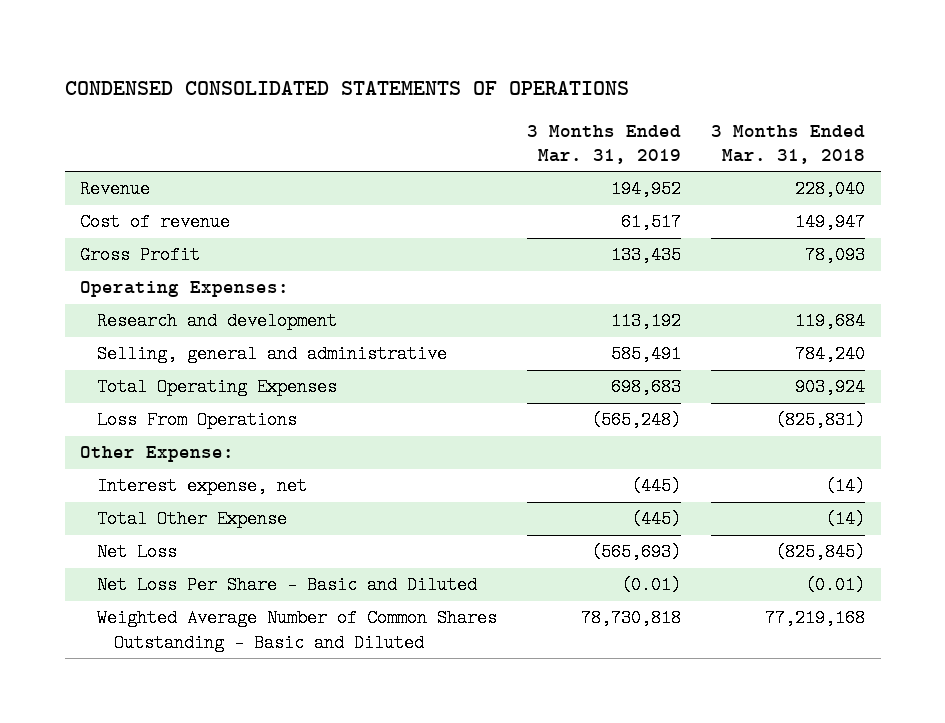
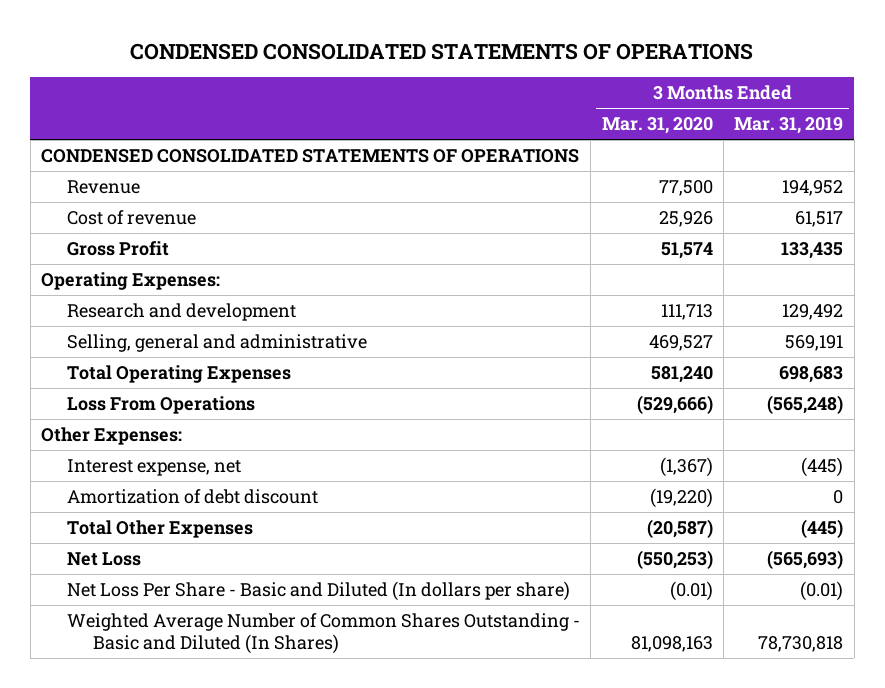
- | 3 Months Ended Mar. 31, 2019 | 3 Months Ended Mar. 31, 2018
+ | 3 Months Ended Mar. 31, 2020 | 3 Months Ended Mar. 31, 2019
+ CONDENSED CONSOLIDATED STATEMENTS OF OPERATIONS
- Research and development | 113,192 | 119,684
- Selling, general and administrative | 585,491 | 784,240
+ Research and development | 111,713 | 129,492
+ Selling, general and administrative | 469,527 | 569,191
- Other Expense:
+ Other Expenses:
- Total Other Expense | (445) | (14)
+ Amortization of debt discount | (19,220) | 0
+ Total Other Expenses | (20,587) | (445)
- Net Loss Per Share - Basic and Diluted | (0.01) | (0.01)
- Weighted Average Number of Common Shares Outstanding - Basic and Diluted | 78,730,818 | 77,219,168
+ Net Loss Per Share - Basic and Diluted (In dollars per share) | (0.01) | (0.01)
+ Weighted Average Number of Common Shares Outstanding - Basic and Diluted (In Shares) | 81,098,163 | 78,730,818

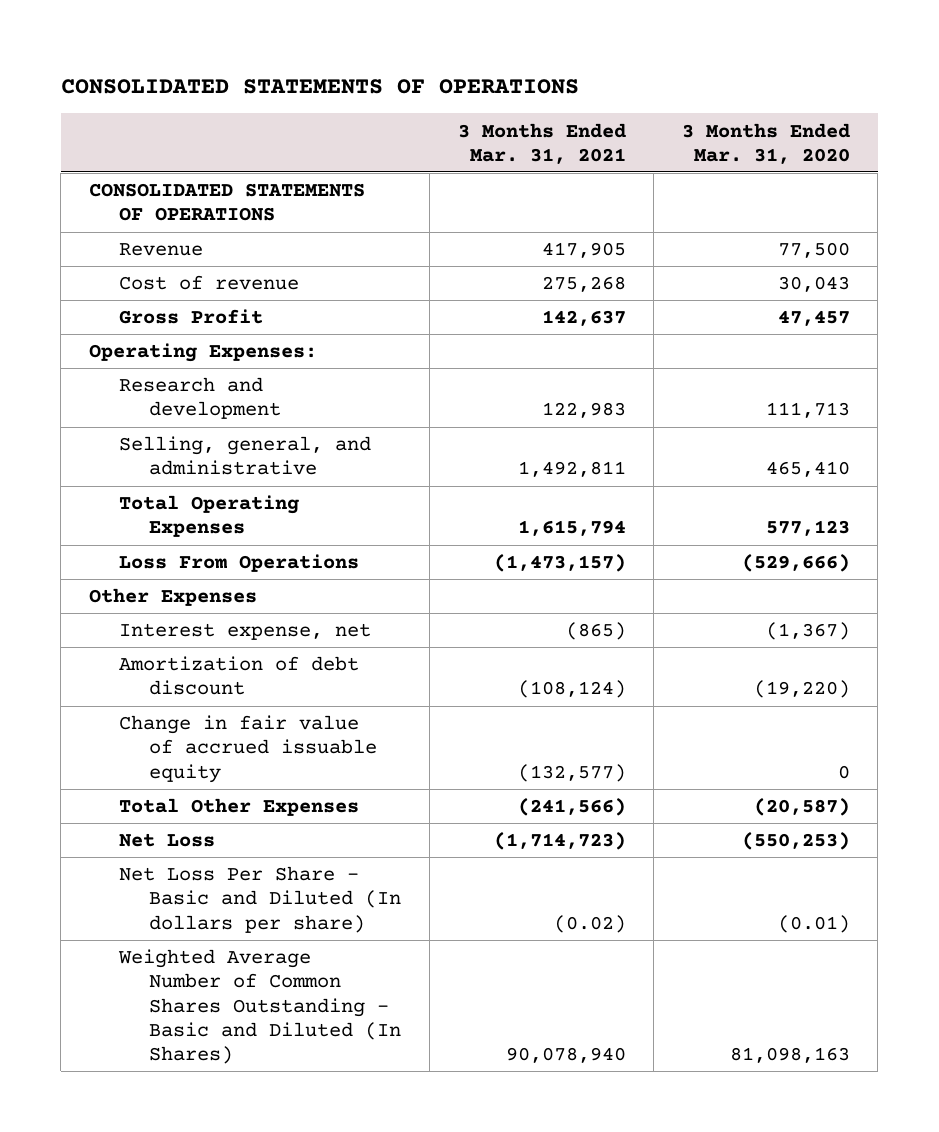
- CONDENSED CONSOLIDATED STATEMENTS OF OPERATIONS
+ CONSOLIDATED STATEMENTS OF OPERATIONS
- | 3 Months Ended Mar. 31, 2020 | 3 Months Ended Mar. 31, 2019
+ | 3 Months Ended Mar. 31, 2021 | 3 Months Ended Mar. 31, 2020
- CONDENSED CONSOLIDATED STATEMENTS OF OPERATIONS
+ CONSOLIDATED STATEMENTS OF OPERATIONS
- Cost of revenue | 25,926 | 61,517
- Gross Profit | 51,574 | 133,435
+ Cost of revenue | 275,268 | 30,043
+ Gross Profit | 142,637 | 47,457
- Selling, general and administrative | 469,527 | 569,191
- Total Operating Expenses | 581,240 | 698,683
+ Selling, general, and administrative | 1,492,811 | 465,410
+ Total Operating Expenses | 1,615,794 | 577,123
- Other Expenses:
+ Other Expenses
+ Change in fair value of accrued issuable equity | (132,577) | 0

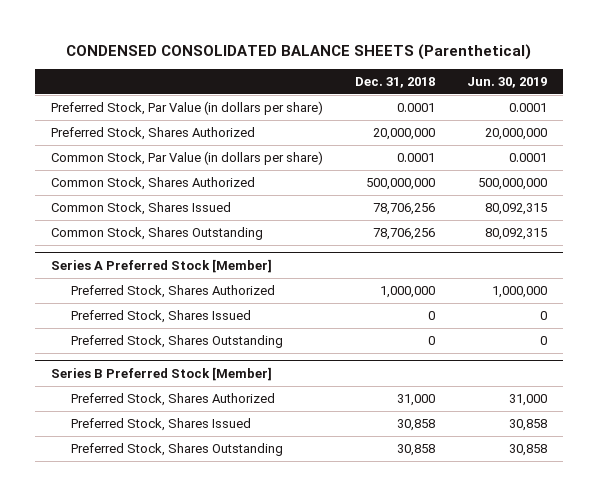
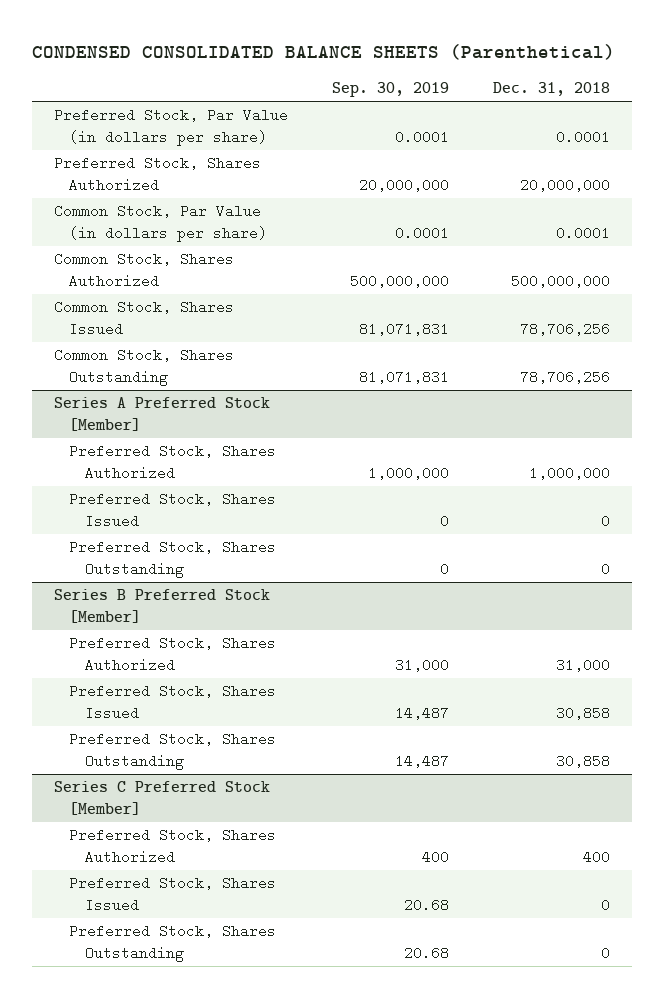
- | Dec. 31, 2018 | Jun. 30, 2019
+ | Sep. 30, 2019 | Dec. 31, 2018
+ Series C Preferred Stock [Member]
+ Preferred Stock, Shares Authorized | 400 | 400
+ Preferred Stock, Shares Issued | 20.68 | 0
+ Preferred Stock, Shares Outstanding | 20.68 | 0

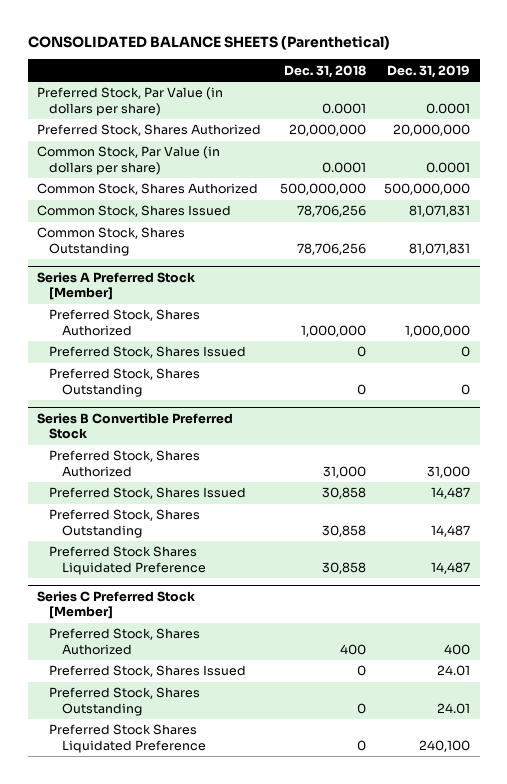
- CONDENSED CONSOLIDATED BALANCE SHEETS (Parenthetical)
+ CONSOLIDATED BALANCE SHEETS (Parenthetical)
- | Sep. 30, 2019 | Dec. 31, 2018
+ | Dec. 31, 2018 | Dec. 31, 2019
- Series B Preferred Stock [Member]
+ Series B Convertible Preferred Stock
+ Preferred Stock Shares Liquidated Preference | 30,858 | 14,487
@ Series C Preferred Stock [Member]
+ Preferred Stock Shares Liquidated Preference | 0 | 240,100

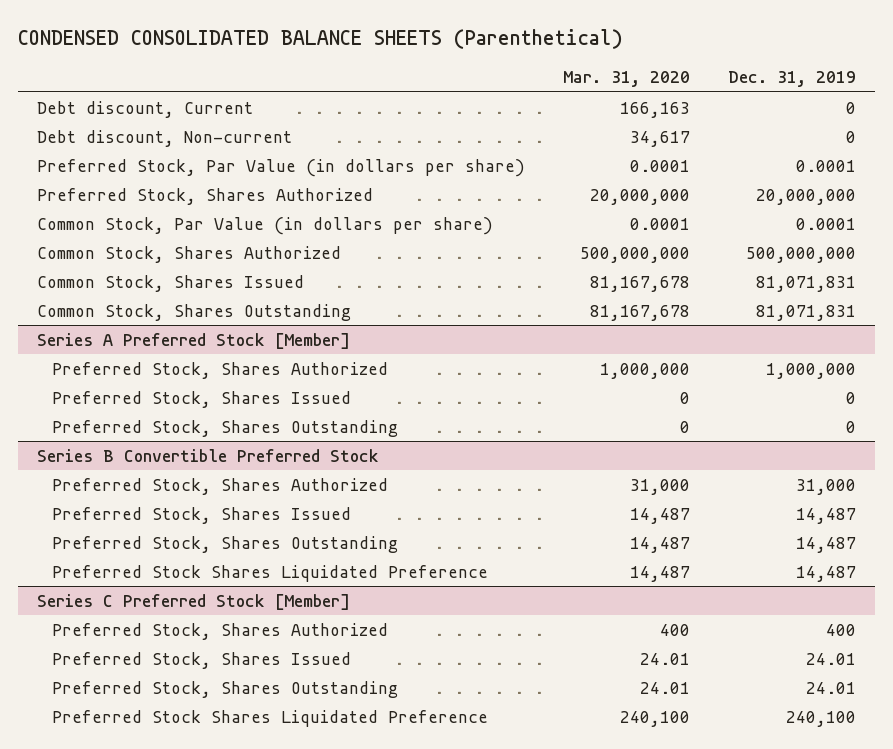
- CONSOLIDATED BALANCE SHEETS (Parenthetical)
+ CONDENSED CONSOLIDATED BALANCE SHEETS (Parenthetical)
- | Dec. 31, 2018 | Dec. 31, 2019
+ | Mar. 31, 2020 | Dec. 31, 2019
+ Debt discount, Current | 166,163 | 0
+ Debt discount, Non-current | 34,617 | 0

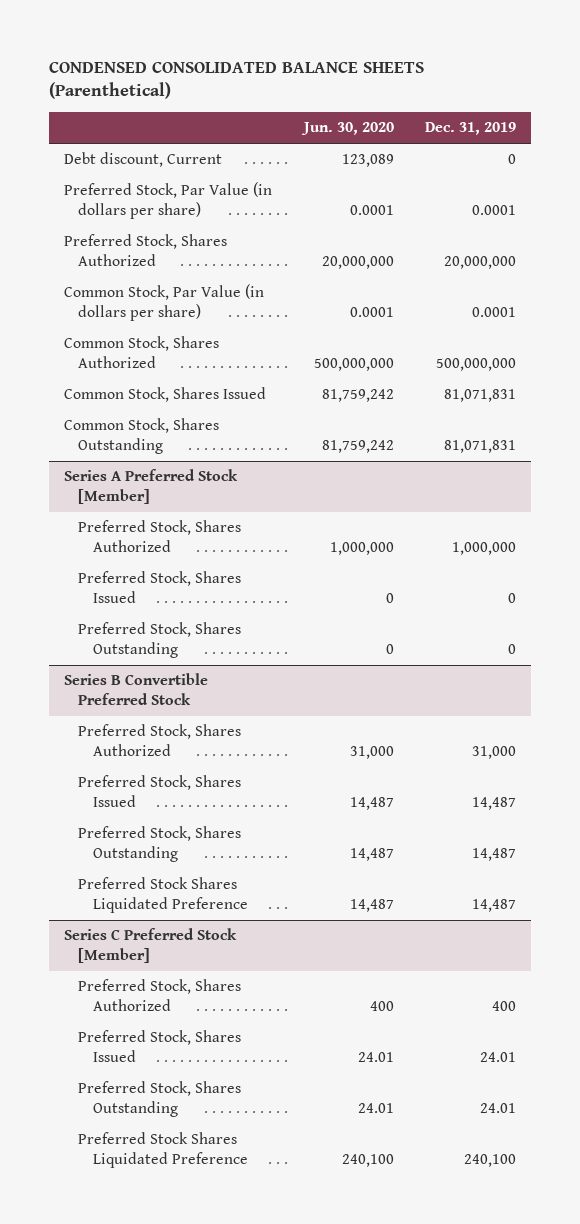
- | Mar. 31, 2020 | Dec. 31, 2019
+ | Jun. 30, 2020 | Dec. 31, 2019
- Debt discount, Non-current | 34,617 | 0

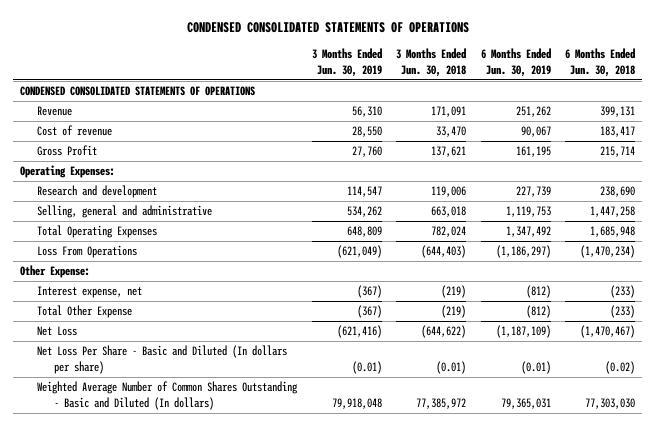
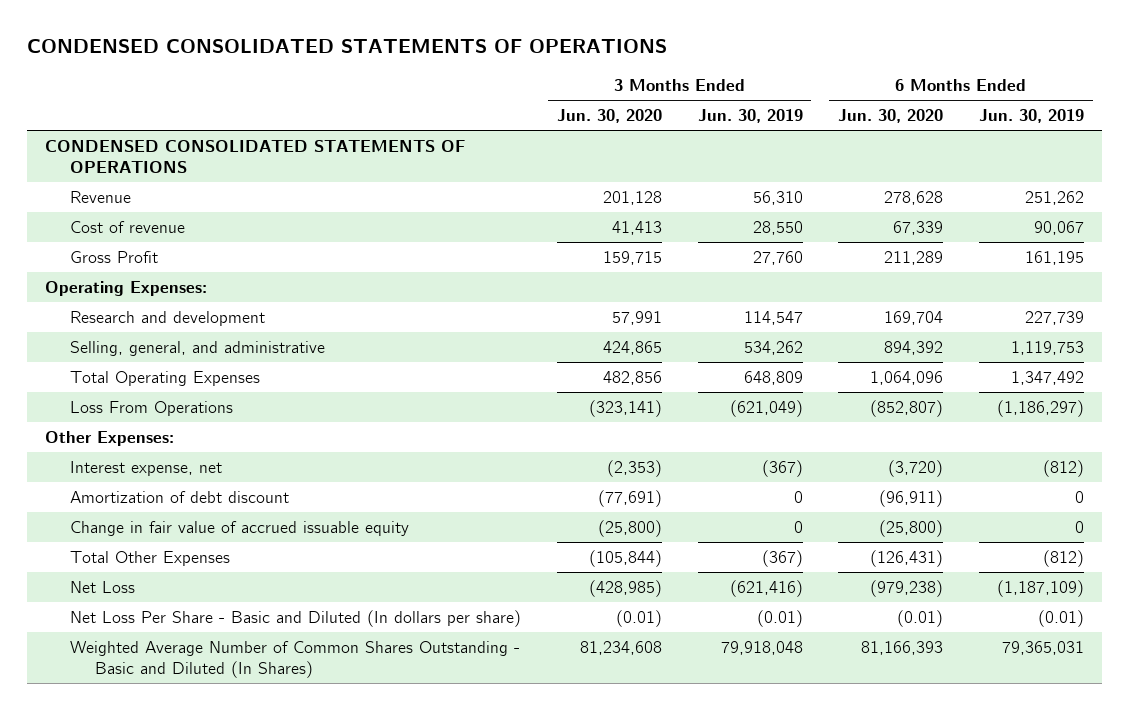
- | 3 Months Ended Jun. 30, 2019 | 3 Months Ended Jun. 30, 2018 | 6 Months Ended Jun. 30, 2019 | 6 Months Ended Jun. 30, 2018
+ | 3 Months Ended Jun. 30, 2020 | 3 Months Ended Jun. 30, 2019 | 6 Months Ended Jun. 30, 2020 | 6 Months Ended Jun. 30, 2019
- Selling, general and administrative | 534,262 | 663,018 | 1,119,753 | 1,447,258
+ Selling, general, and administrative | 424,865 | 534,262 | 894,392 | 1,119,753
- Other Expense:
+ Other Expenses:
- Total Other Expense | (367) | (219) | (812) | (233)
+ Amortization of debt discount | (77,691) | 0 | (96,911) | 0
+ Change in fair value of accrued issuable equity | (25,800) | 0 | (25,800) | 0
+ Total Other Expenses | (105,844) | (367) | (126,431) | (812)
- Weighted Average Number of Common Shares Outstanding - Basic and Diluted (In dollars) | 79,918,048 | 77,385,972 | 79,365,031 | 77,303,030
+ Weighted Average Number of Common Shares Outstanding - Basic and Diluted (In Shares) | 81,234,608 | 79,918,048 | 81,166,393 | 79,365,031

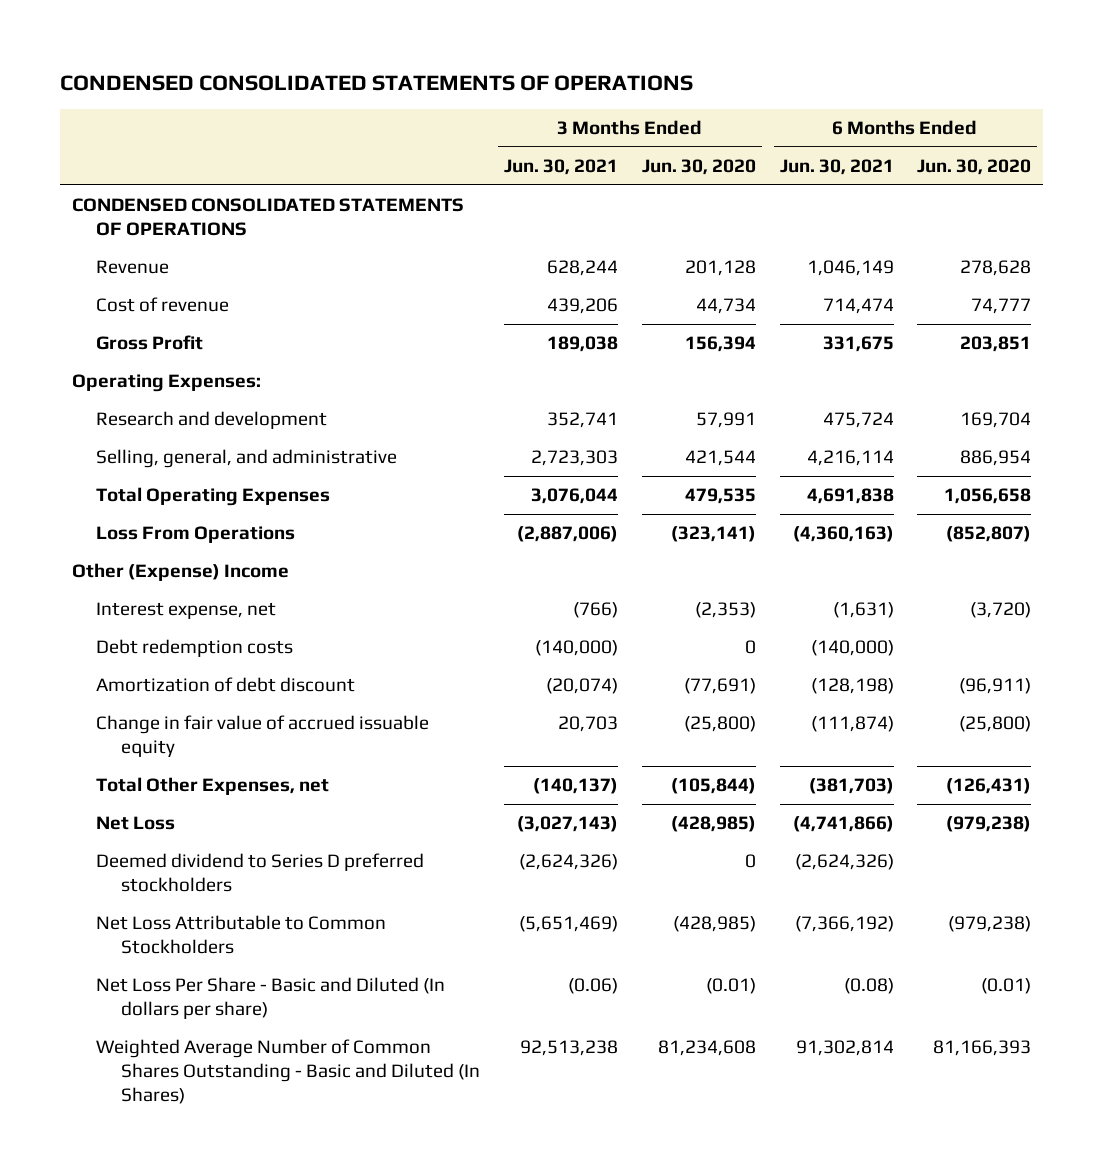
- | 3 Months Ended Jun. 30, 2020 | 3 Months Ended Jun. 30, 2019 | 6 Months Ended Jun. 30, 2020 | 6 Months Ended Jun. 30, 2019
+ | 3 Months Ended Jun. 30, 2021 | 3 Months Ended Jun. 30, 2020 | 6 Months Ended Jun. 30, 2021 | 6 Months Ended Jun. 30, 2020
- Cost of revenue | 41,413 | 28,550 | 67,339 | 90,067
- Gross Profit | 159,715 | 27,760 | 211,289 | 161,195
+ Cost of revenue | 439,206 | 44,734 | 714,474 | 74,777
+ Gross Profit | 189,038 | 156,394 | 331,675 | 203,851
- Selling, general, and administrative | 424,865 | 534,262 | 894,392 | 1,119,753
- Total Operating Expenses | 482,856 | 648,809 | 1,064,096 | 1,347,492
+ Selling, general, and administrative | 2,723,303 | 421,544 | 4,216,114 | 886,954
+ Total Operating Expenses | 3,076,044 | 479,535 | 4,691,838 | 1,056,658
- Other Expenses:
+ Other (Expense) Income
+ Debt redemption costs | (140,000) | 0 | (140,000) |
- Total Other Expenses | (105,844) | (367) | (126,431) | (812)
+ Total Other Expenses, net | (140,137) | (105,844) | (381,703) | (126,431)
+ Deemed dividend to Series D preferred stockholders | (2,624,326) | 0 | (2,624,326) |
+ Net Loss Attributable to Common Stockholders | (5,651,469) | (428,985) | (7,366,192) | (979,238)

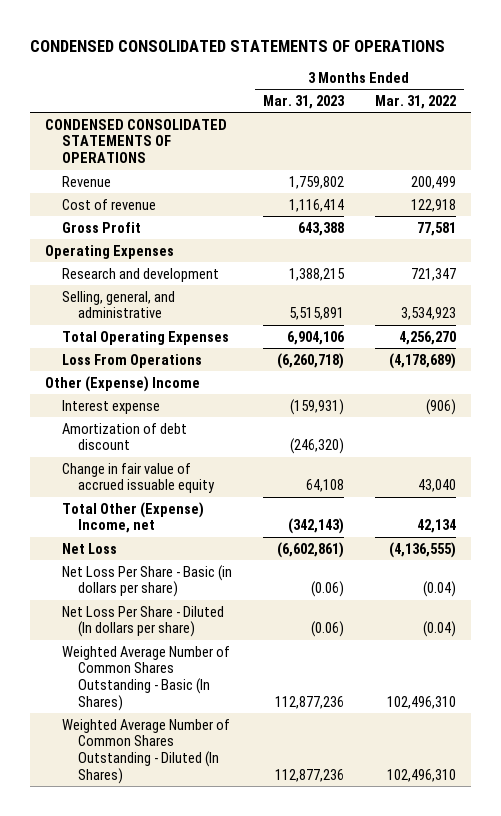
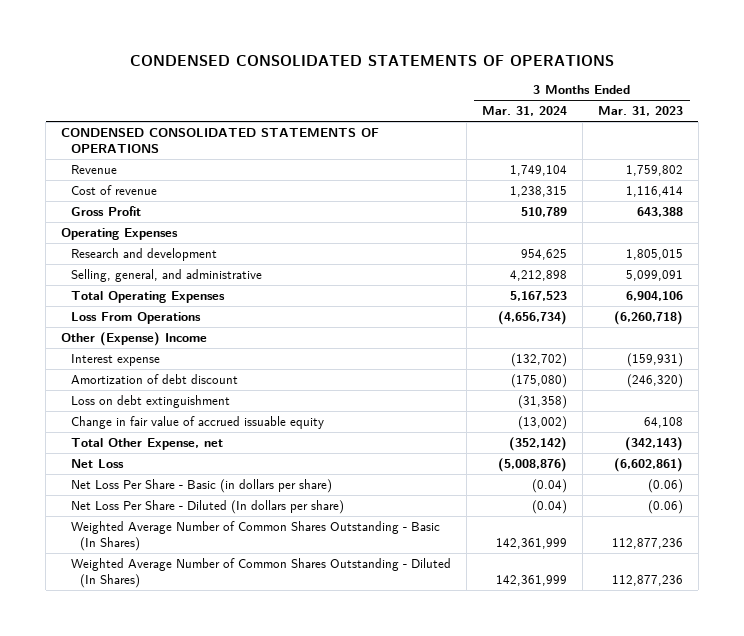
- | 3 Months Ended Mar. 31, 2023 | 3 Months Ended Mar. 31, 2022
+ | 3 Months Ended Mar. 31, 2024 | 3 Months Ended Mar. 31, 2023
- Research and development | 1,388,215 | 721,347
- Selling, general, and administrative | 5,515,891 | 3,534,923
+ Research and development | 954,625 | 1,805,015
+ Selling, general, and administrative | 4,212,898 | 5,099,091
+ Loss on debt extinguishment | (31,358) |
- Total Other (Expense) Income, net | (342,143) | 42,134
+ Total Other Expense, net | (352,142) | (342,143)

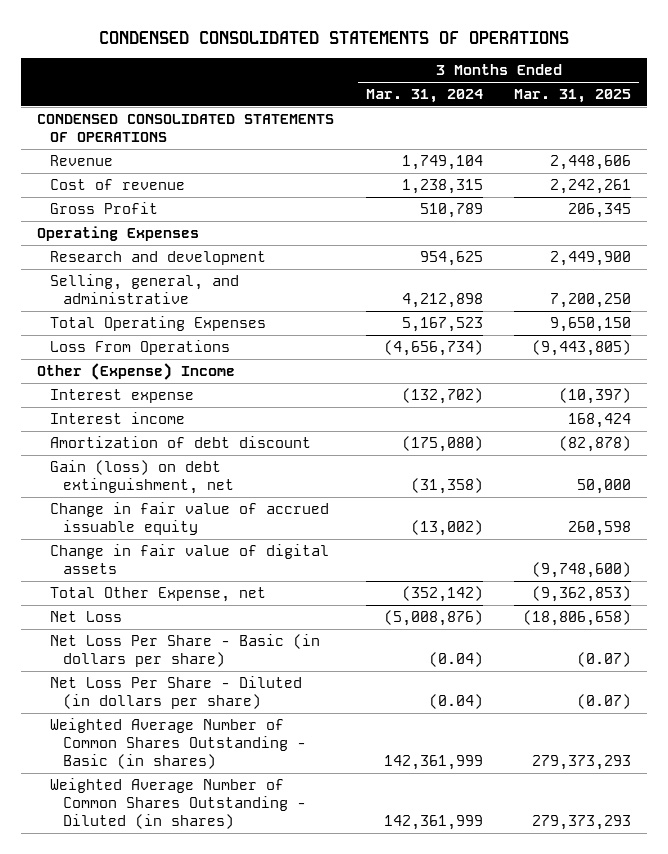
- | 3 Months Ended Mar. 31, 2024 | 3 Months Ended Mar. 31, 2023
+ | 3 Months Ended Mar. 31, 2024 | 3 Months Ended Mar. 31, 2025
+ Interest income | | 168,424
- Loss on debt extinguishment | (31,358) |
+ Gain (loss) on debt extinguishment, net | (31,358) | 50,000
+ Change in fair value of digital assets | | (9,748,600)
- Net Loss Per Share - Diluted (In dollars per share) | (0.04) | (0.06)
- Weighted Average Number of Common Shares Outstanding - Basic (In Shares) | 142,361,999 | 112,877,236
- Weighted Average Number of Common Shares Outstanding - Diluted (In Shares) | 142,361,999 | 112,877,236
+ Net Loss Per Share - Diluted (in dollars per share) | (0.04) | (0.07)
+ Weighted Average Number of Common Shares Outstanding - Basic (in shares) | 142,361,999 | 279,373,293
+ Weighted Average Number of Common Shares Outstanding - Diluted (in shares) | 142,361,999 | 279,373,293

